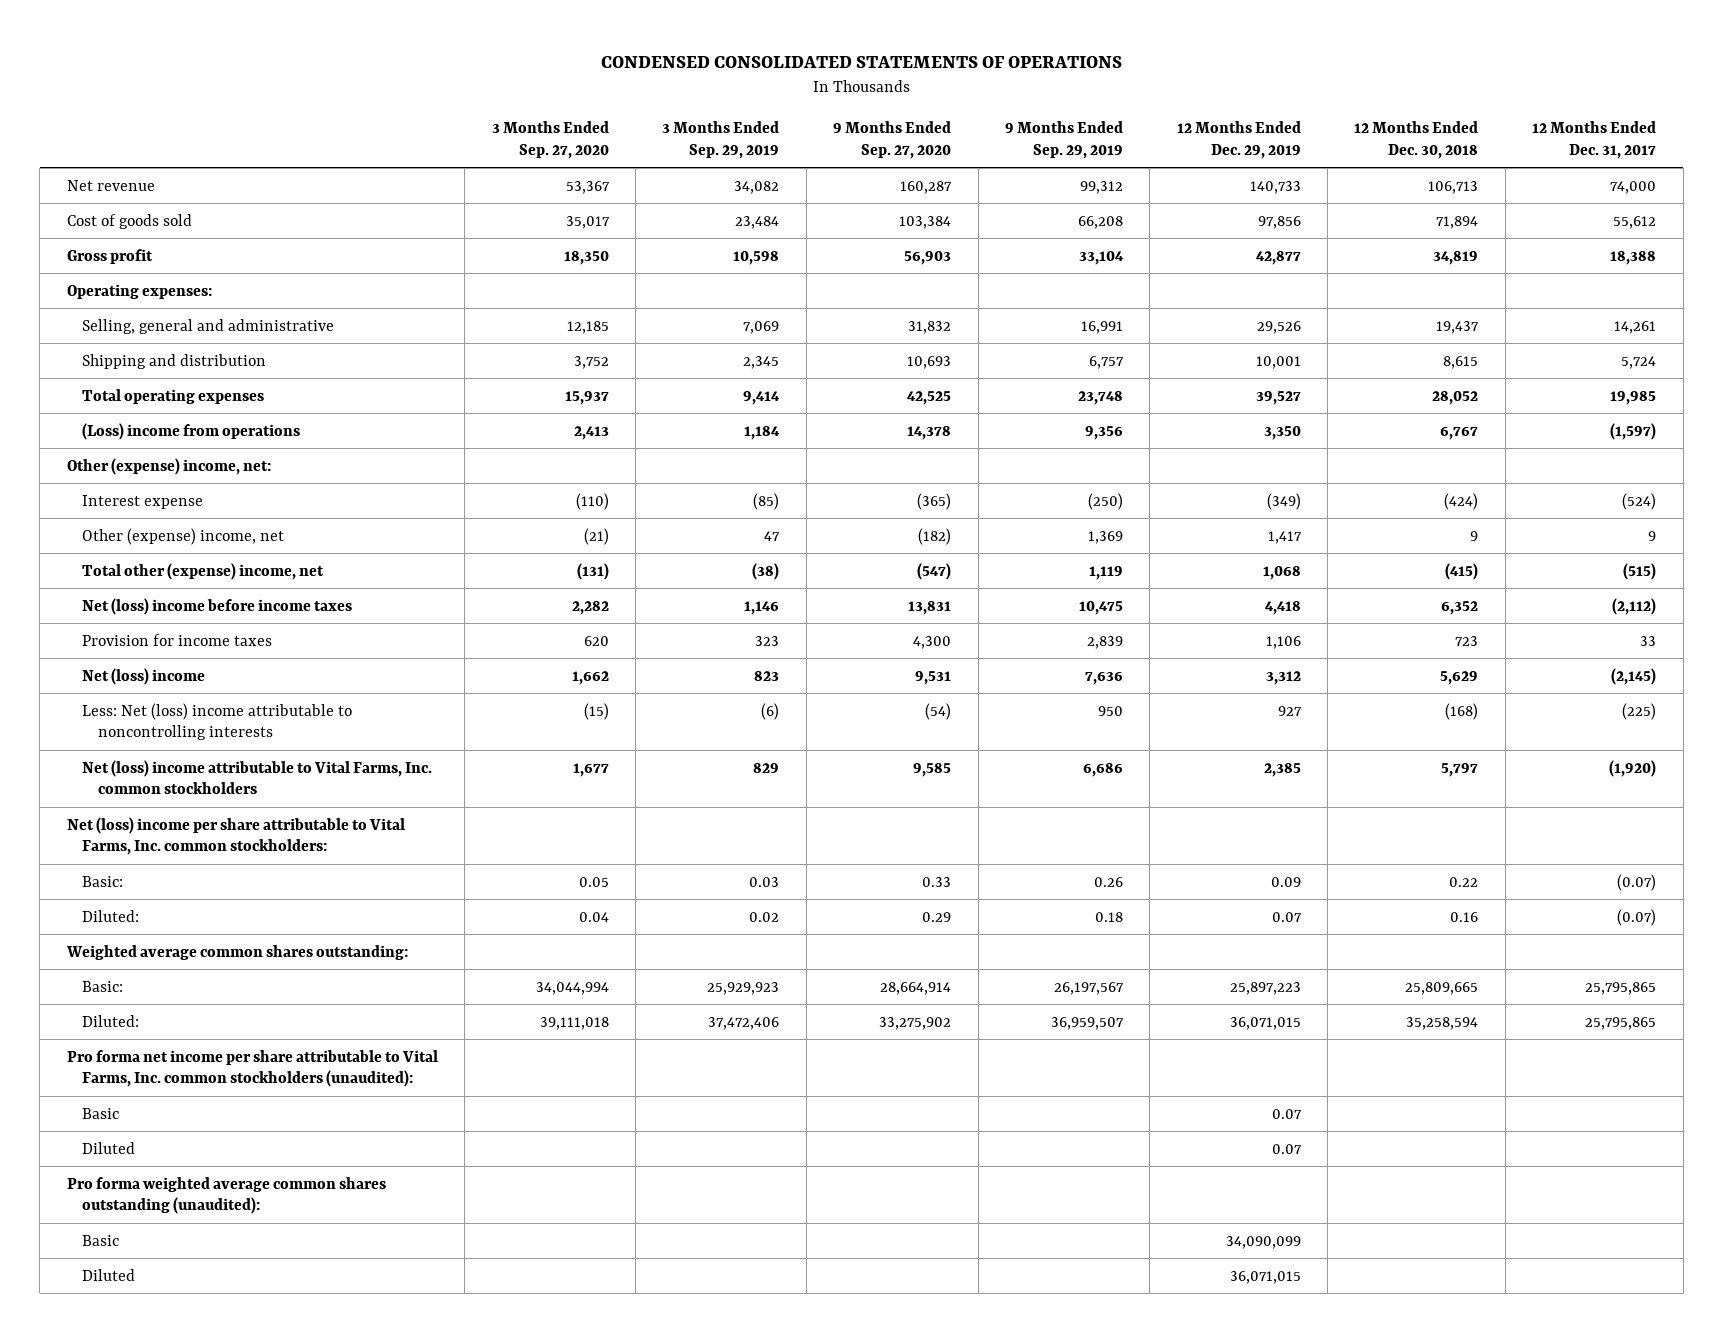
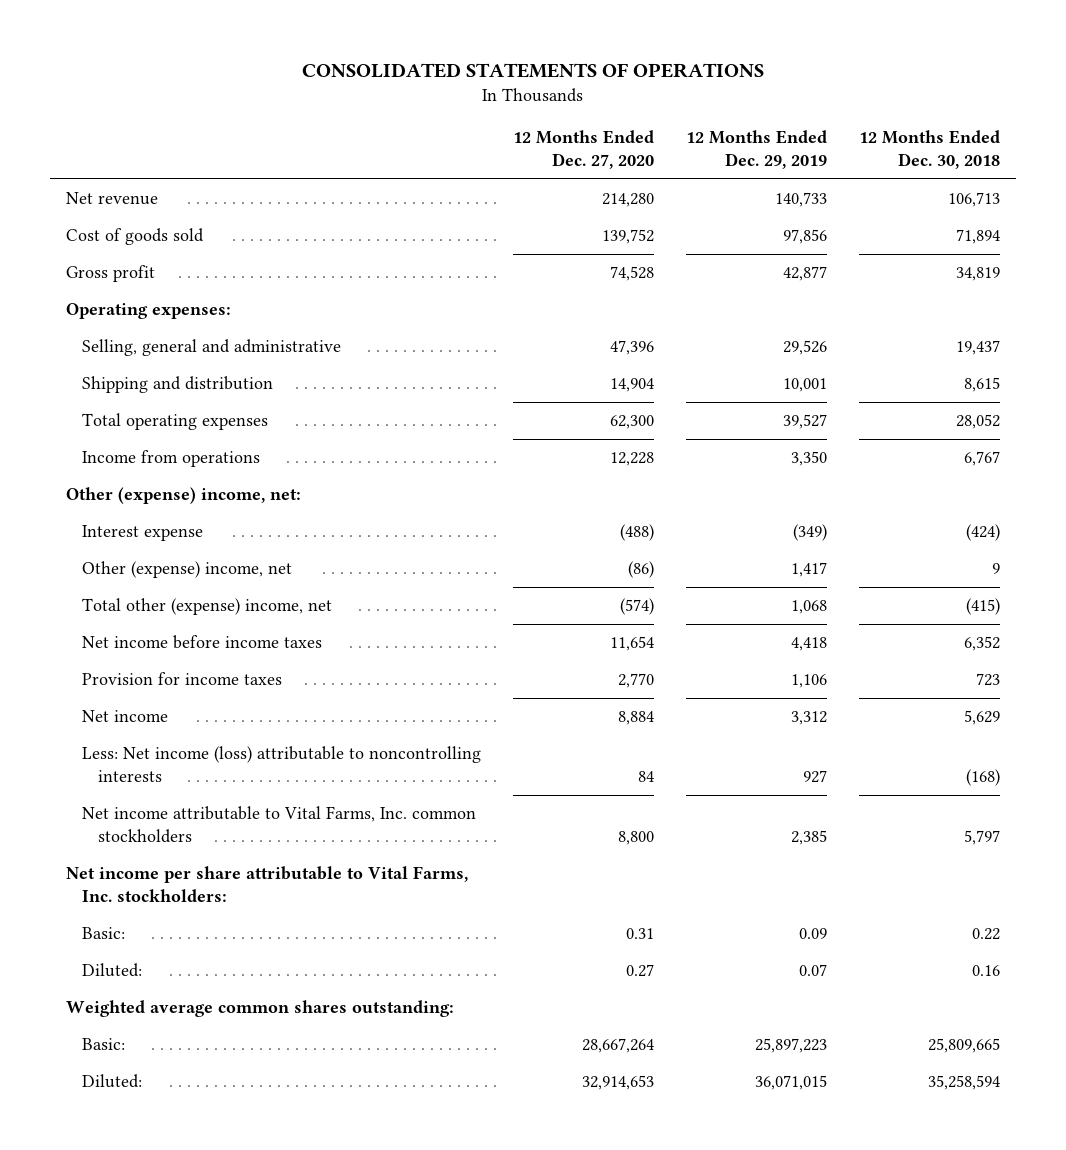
- CONDENSED CONSOLIDATED STATEMENTS OF OPERATIONS
+ CONSOLIDATED STATEMENTS OF OPERATIONS
- | 3 Months Ended Sep. 27, 2020 | 3 Months Ended Sep. 29, 2019 | 9 Months Ended Sep. 27, 2020 | 9 Months Ended Sep. 29, 2019 | 12 Months Ended Dec. 29, 2019 | 12 Months Ended Dec. 30, 2018 | 12 Months Ended Dec. 31, 2017
+ | 12 Months Ended Dec. 27, 2020 | 12 Months Ended Dec. 29, 2019 | 12 Months Ended Dec. 30, 2018
- (Loss) income from operations | 2,413 | 1,184 | 14,378 | 9,356 | 3,350 | 6,767 | (1,597)
+ Income from operations | 12,228 | 3,350 | 6,767
- Net (loss) income before income taxes | 2,282 | 1,146 | 13,831 | 10,475 | 4,418 | 6,352 | (2,112)
+ Net income before income taxes | 11,654 | 4,418 | 6,352
- Net (loss) income | 1,662 | 823 | 9,531 | 7,636 | 3,312 | 5,629 | (2,145)
- Less: Net (loss) income attributable to noncontrolling interests | (15) | (6) | (54) | 950 | 927 | (168) | (225)
- Net (loss) income attributable to Vital Farms, Inc. common stockholders | 1,677 | 829 | 9,585 | 6,686 | 2,385 | 5,797 | (1,920)
- Net (loss) income per share attributable to Vital Farms, Inc. common stockholders:
+ Net income | 8,884 | 3,312 | 5,629
+ Less: Net income (loss) attributable to noncontrolling interests | 84 | 927 | (168)
+ Net income attributable to Vital Farms, Inc. common stockholders | 8,800 | 2,385 | 5,797
+ Net income per share attributable to Vital Farms, Inc. stockholders:
- Pro forma net income per share attributable to Vital Farms, Inc. common stockholders (unaudited):
- Basic | | | | | 0.07 | |
- Diluted | | | | | 0.07 | |
- Pro forma weighted average common shares outstanding (unaudited):
- Basic | | | | | 34,090,099 | |
- Diluted | | | | | 36,071,015 | |

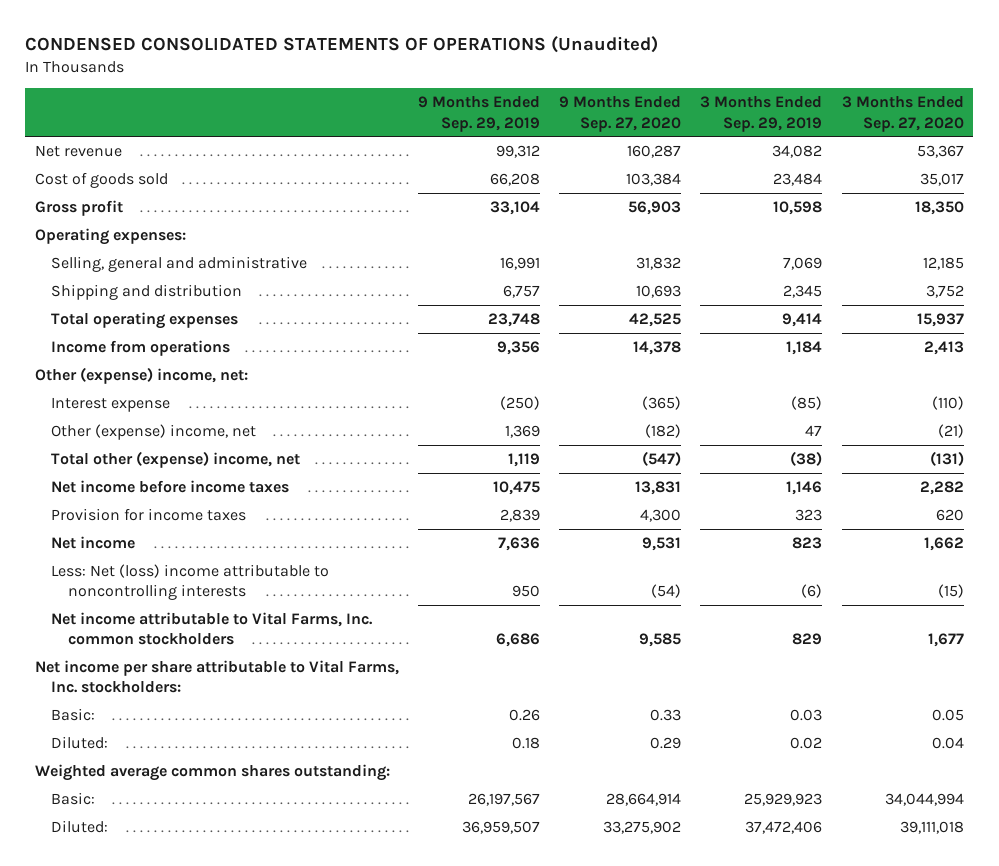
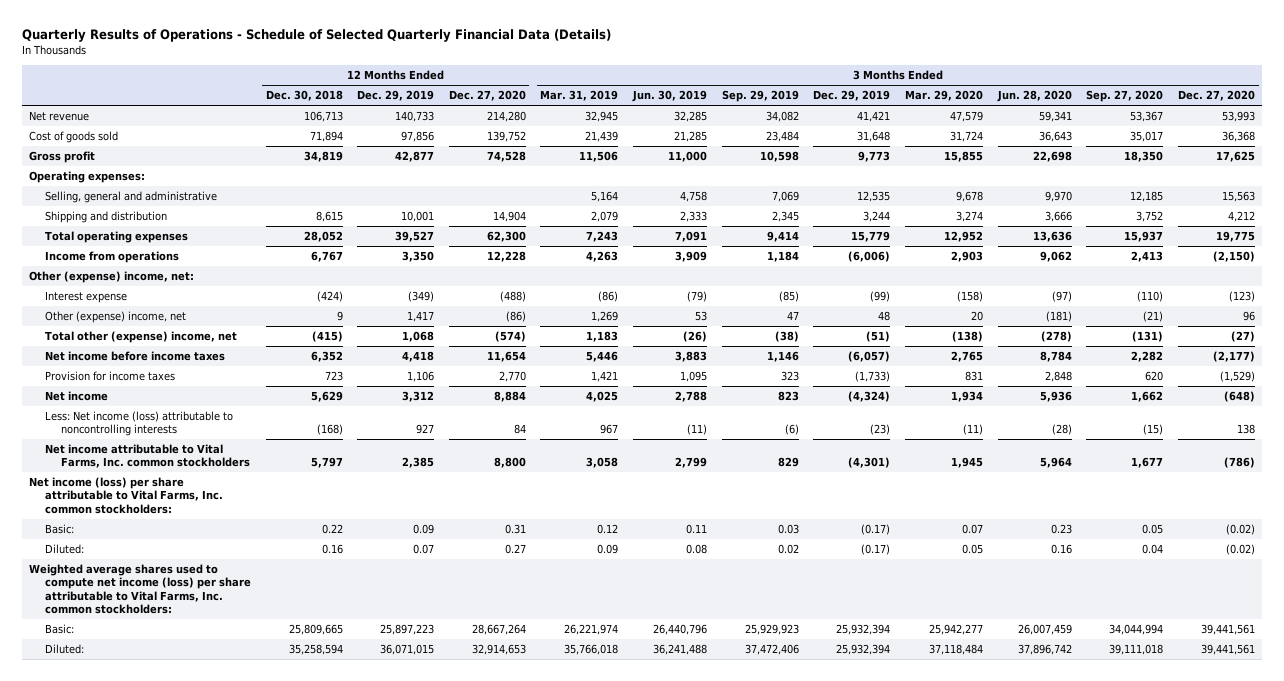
- CONDENSED CONSOLIDATED STATEMENTS OF OPERATIONS (Unaudited)
+ Quarterly Results of Operations - Schedule of Selected Quarterly Financial Data (Details)
- | 9 Months Ended Sep. 29, 2019 | 9 Months Ended Sep. 27, 2020 | 3 Months Ended Sep. 29, 2019 | 3 Months Ended Sep. 27, 2020
+ | 12 Months Ended Dec. 30, 2018 | 12 Months Ended Dec. 29, 2019 | 12 Months Ended Dec. 27, 2020 | 3 Months Ended Mar. 31, 2019 | 3 Months Ended Jun. 30, 2019 | 3 Months Ended Sep. 29, 2019 | 3 Months Ended Dec. 29, 2019 | 3 Months Ended Mar. 29, 2020 | 3 Months Ended Jun. 28, 2020 | 3 Months Ended Sep. 27, 2020 | 3 Months Ended Dec. 27, 2020
- Less: Net (loss) income attributable to noncontrolling interests | 950 | (54) | (6) | (15)
+ Less: Net income (loss) attributable to noncontrolling interests | (168) | 927 | 84 | 967 | (11) | (6) | (23) | (11) | (28) | (15) | 138
- Net income per share attributable to Vital Farms, Inc. stockholders:
+ Net income (loss) per share attributable to Vital Farms, Inc. common stockholders:
- Weighted average common shares outstanding:
+ Weighted average shares used to compute net income (loss) per share attributable to Vital Farms, Inc. common stockholders:

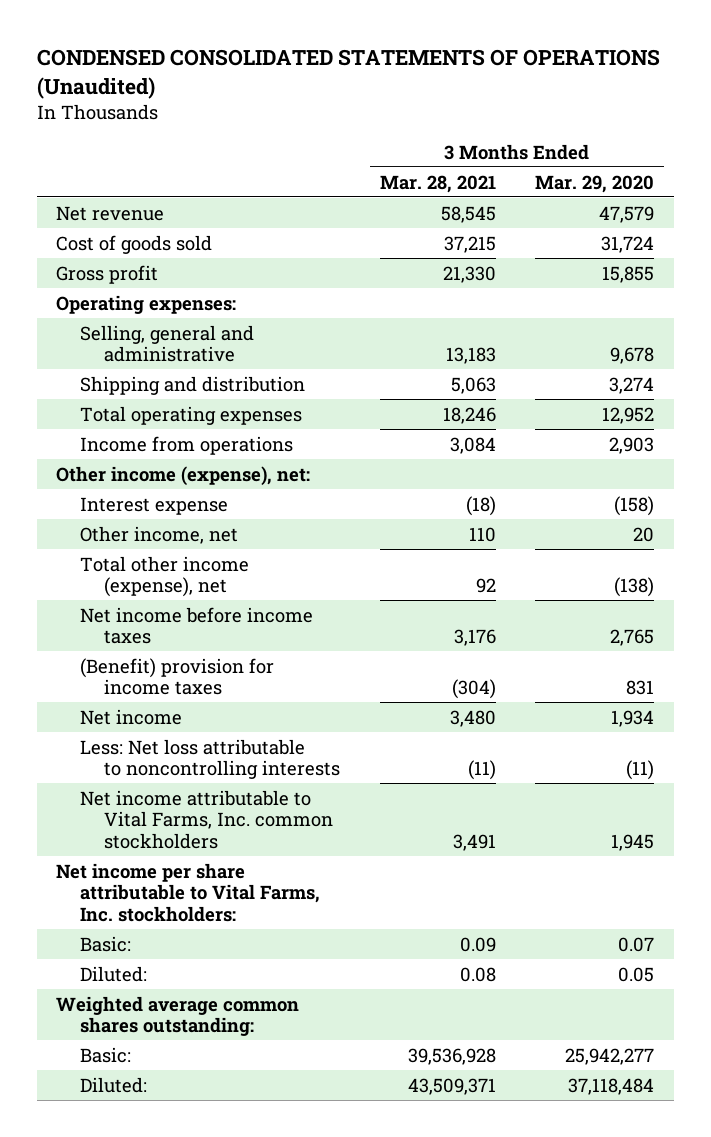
- Quarterly Results of Operations - Schedule of Selected Quarterly Financial Data (Details)
+ CONDENSED CONSOLIDATED STATEMENTS OF OPERATIONS (Unaudited)
- | 12 Months Ended Dec. 30, 2018 | 12 Months Ended Dec. 29, 2019 | 12 Months Ended Dec. 27, 2020 | 3 Months Ended Mar. 31, 2019 | 3 Months Ended Jun. 30, 2019 | 3 Months Ended Sep. 29, 2019 | 3 Months Ended Dec. 29, 2019 | 3 Months Ended Mar. 29, 2020 | 3 Months Ended Jun. 28, 2020 | 3 Months Ended Sep. 27, 2020 | 3 Months Ended Dec. 27, 2020
+ | 3 Months Ended Mar. 28, 2021 | 3 Months Ended Mar. 29, 2020
- Other (expense) income, net:
+ Other income (expense), net:
- Other (expense) income, net | 9 | 1,417 | (86) | 1,269 | 53 | 47 | 48 | 20 | (181) | (21) | 96
- Total other (expense) income, net | (415) | 1,068 | (574) | 1,183 | (26) | (38) | (51) | (138) | (278) | (131) | (27)
+ Other income, net | 110 | 20
+ Total other income (expense), net | 92 | (138)
- Provision for income taxes | 723 | 1,106 | 2,770 | 1,421 | 1,095 | 323 | (1,733) | 831 | 2,848 | 620 | (1,529)
+ (Benefit) provision for income taxes | (304) | 831
- Less: Net income (loss) attributable to noncontrolling interests | (168) | 927 | 84 | 967 | (11) | (6) | (23) | (11) | (28) | (15) | 138
+ Less: Net loss attributable to noncontrolling interests | (11) | (11)
- Net income (loss) per share attributable to Vital Farms, Inc. common stockholders:
+ Net income per share attributable to Vital Farms, Inc. stockholders:
- Weighted average shares used to compute net income (loss) per share attributable to Vital Farms, Inc. common stockholders:
+ Weighted average common shares outstanding:

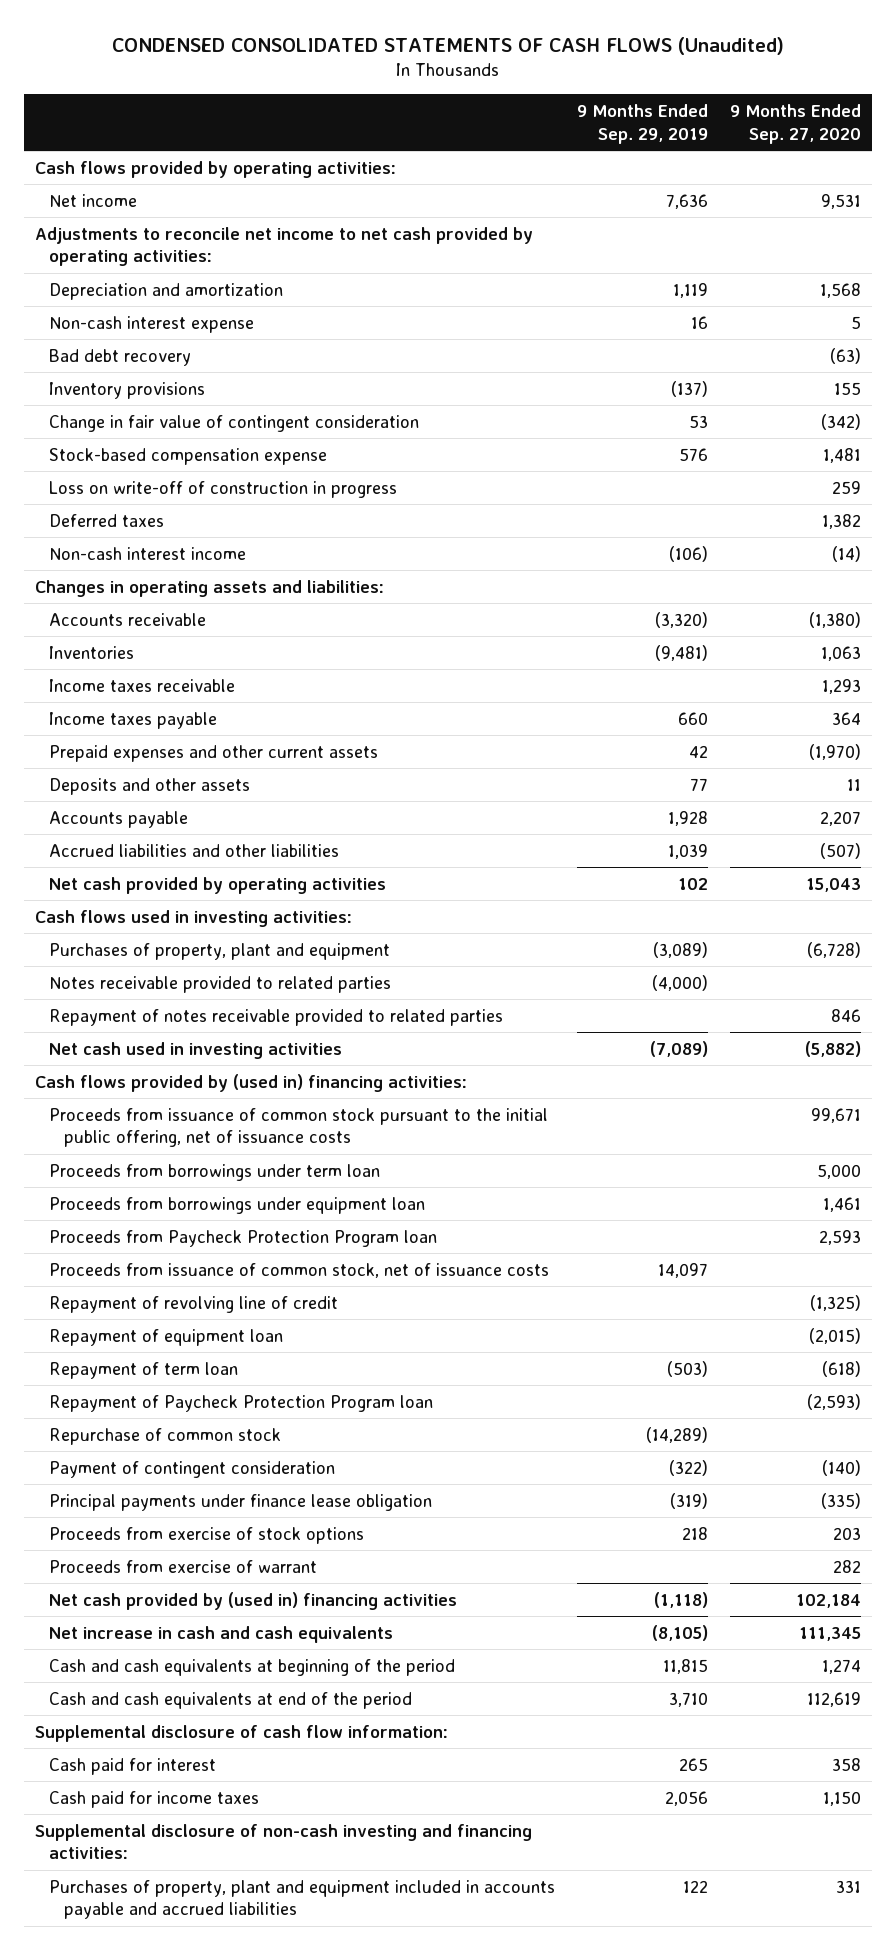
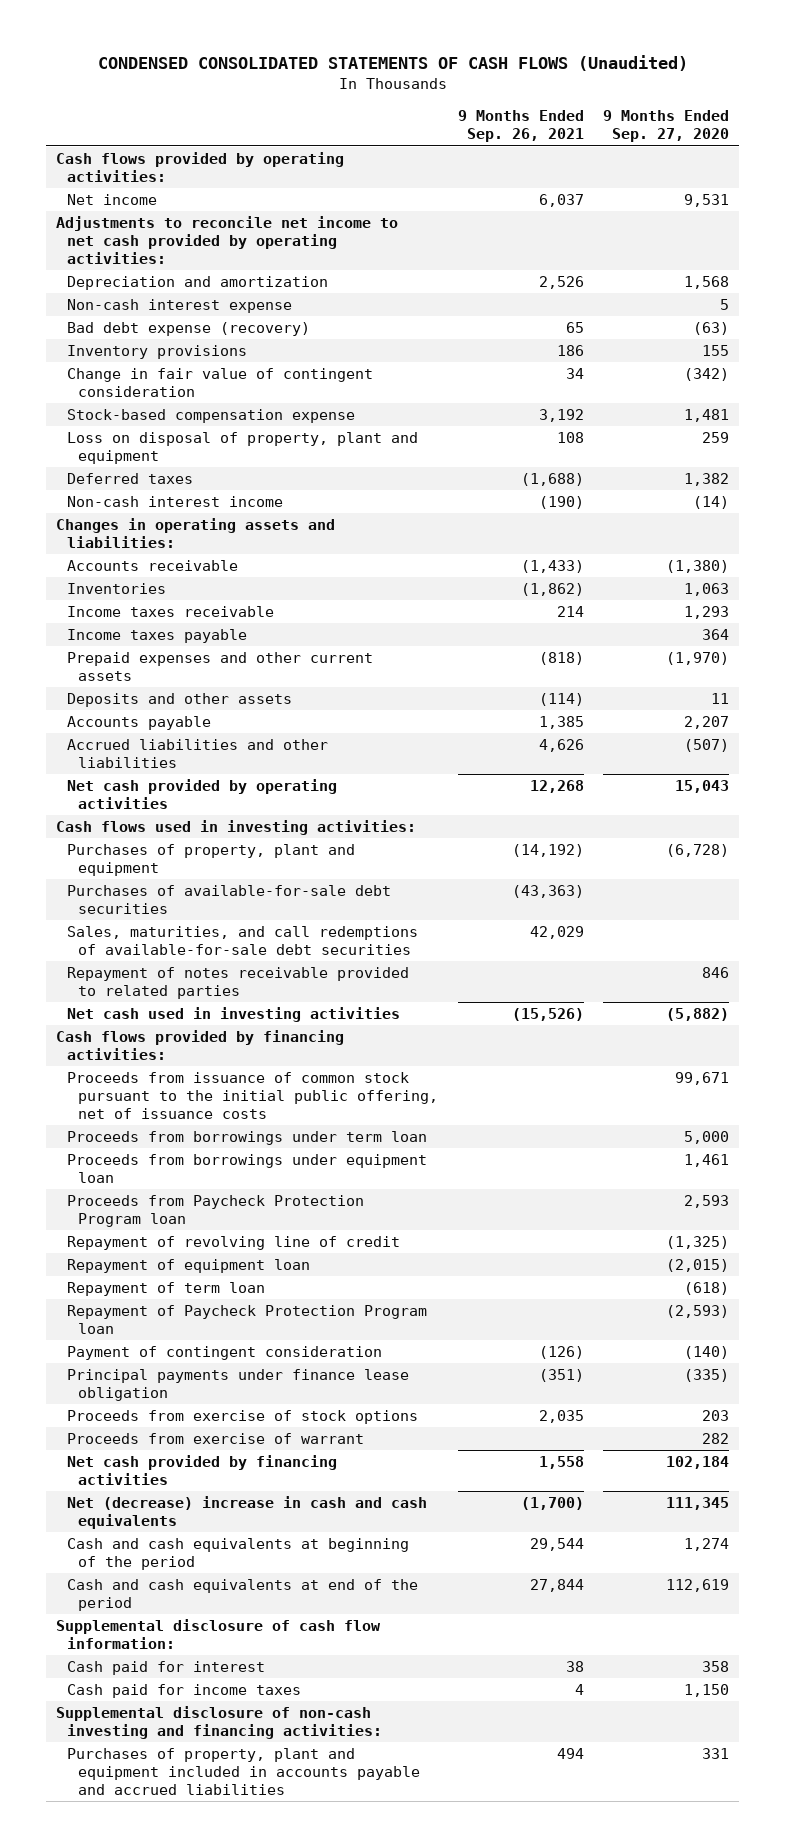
- | 9 Months Ended Sep. 29, 2019 | 9 Months Ended Sep. 27, 2020
+ | 9 Months Ended Sep. 26, 2021 | 9 Months Ended Sep. 27, 2020
- Bad debt recovery | | (63)
+ Bad debt expense (recovery) | 65 | (63)
- Loss on write-off of construction in progress | | 259
+ Loss on disposal of property, plant and equipment | 108 | 259
- Notes receivable provided to related parties | (4,000) |
+ Purchases of available-for-sale debt securities | (43,363) |
+ Sales, maturities, and call redemptions of available-for-sale debt securities | 42,029 |
- Cash flows provided by (used in) financing activities:
+ Cash flows provided by financing activities:
- Proceeds from issuance of common stock, net of issuance costs | 14,097 |
- Repurchase of common stock | (14,289) |
- Net cash provided by (used in) financing activities | (1,118) | 102,184
- Net increase in cash and cash equivalents | (8,105) | 111,345
+ Net cash provided by financing activities | 1,558 | 102,184
+ Net (decrease) increase in cash and cash equivalents | (1,700) | 111,345

